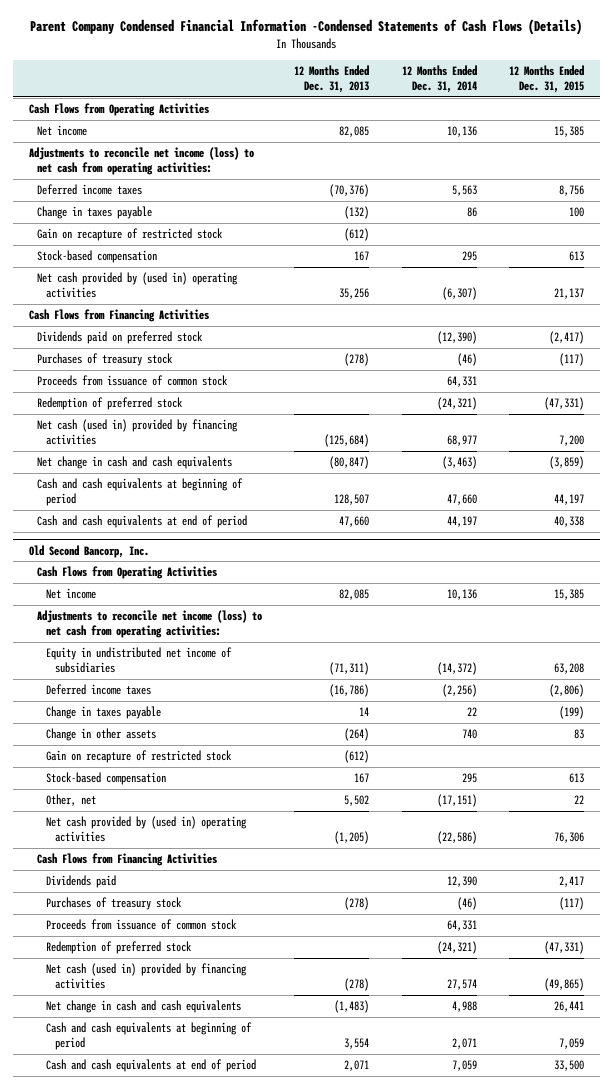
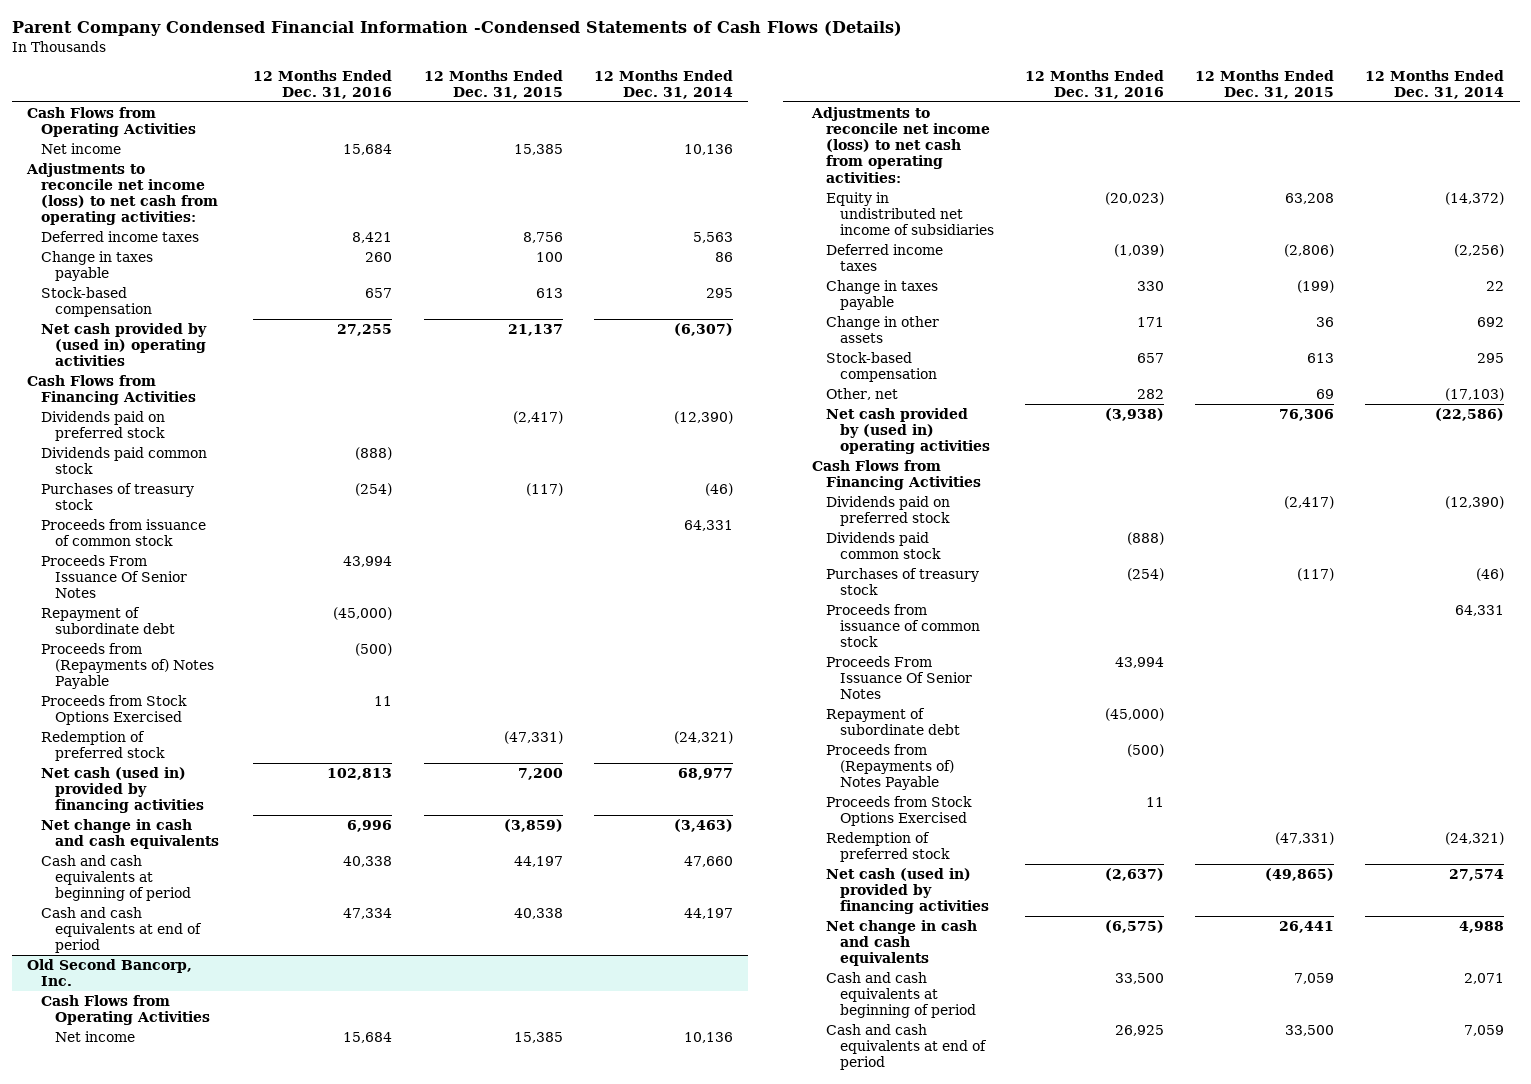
- | 12 Months Ended Dec. 31, 2013 | 12 Months Ended Dec. 31, 2014 | 12 Months Ended Dec. 31, 2015
+ | 12 Months Ended Dec. 31, 2016 | 12 Months Ended Dec. 31, 2015 | 12 Months Ended Dec. 31, 2014
- Gain on recapture of restricted stock | (612) | |
+ Dividends paid common stock | (888) | |
+ Proceeds From Issuance Of Senior Notes | 43,994 | |
+ Repayment of subordinate debt | (45,000) | |
+ Proceeds from (Repayments of) Notes Payable | (500) | |
+ Proceeds from Stock Options Exercised | 11 | |
@ Old Second Bancorp, Inc.
- Change in other assets | (264) | 740 | 83
- Gain on recapture of restricted stock | (612) | |
+ Change in other assets | 171 | 36 | 692
- Other, net | 5,502 | (17,151) | 22
+ Other, net | 282 | 69 | (17,103)
- Dividends paid | | 12,390 | 2,417
+ Dividends paid on preferred stock | | (2,417) | (12,390)
+ Dividends paid common stock | (888) | |
+ Proceeds From Issuance Of Senior Notes | 43,994 | |
+ Repayment of subordinate debt | (45,000) | |
+ Proceeds from (Repayments of) Notes Payable | (500) | |
+ Proceeds from Stock Options Exercised | 11 | |

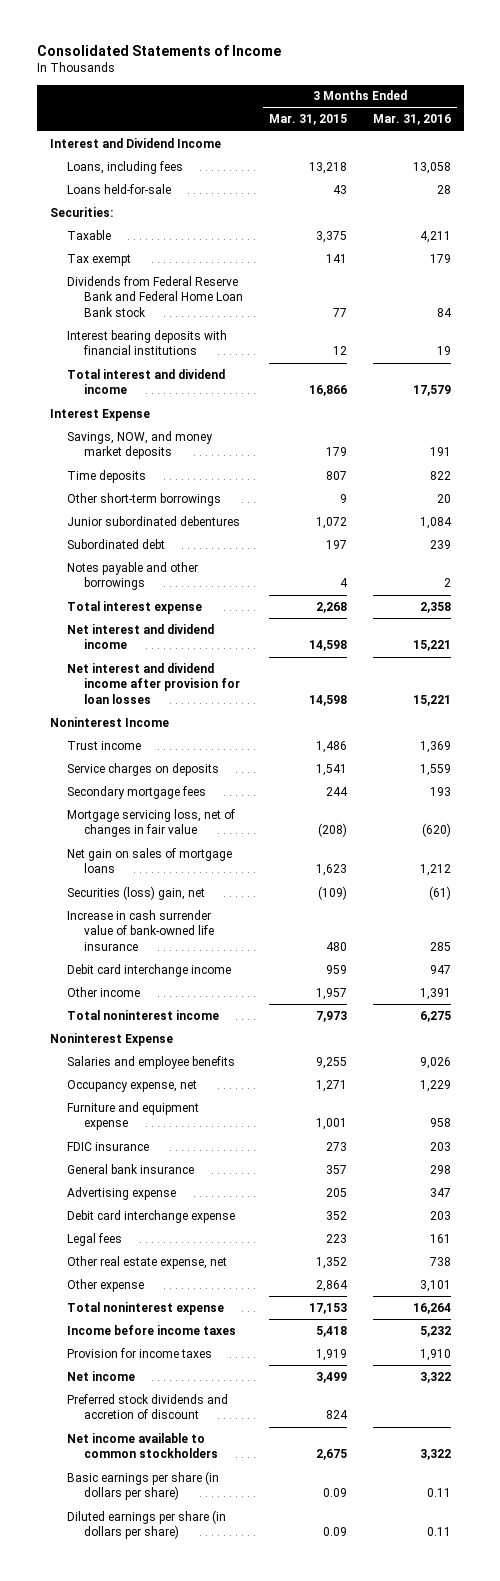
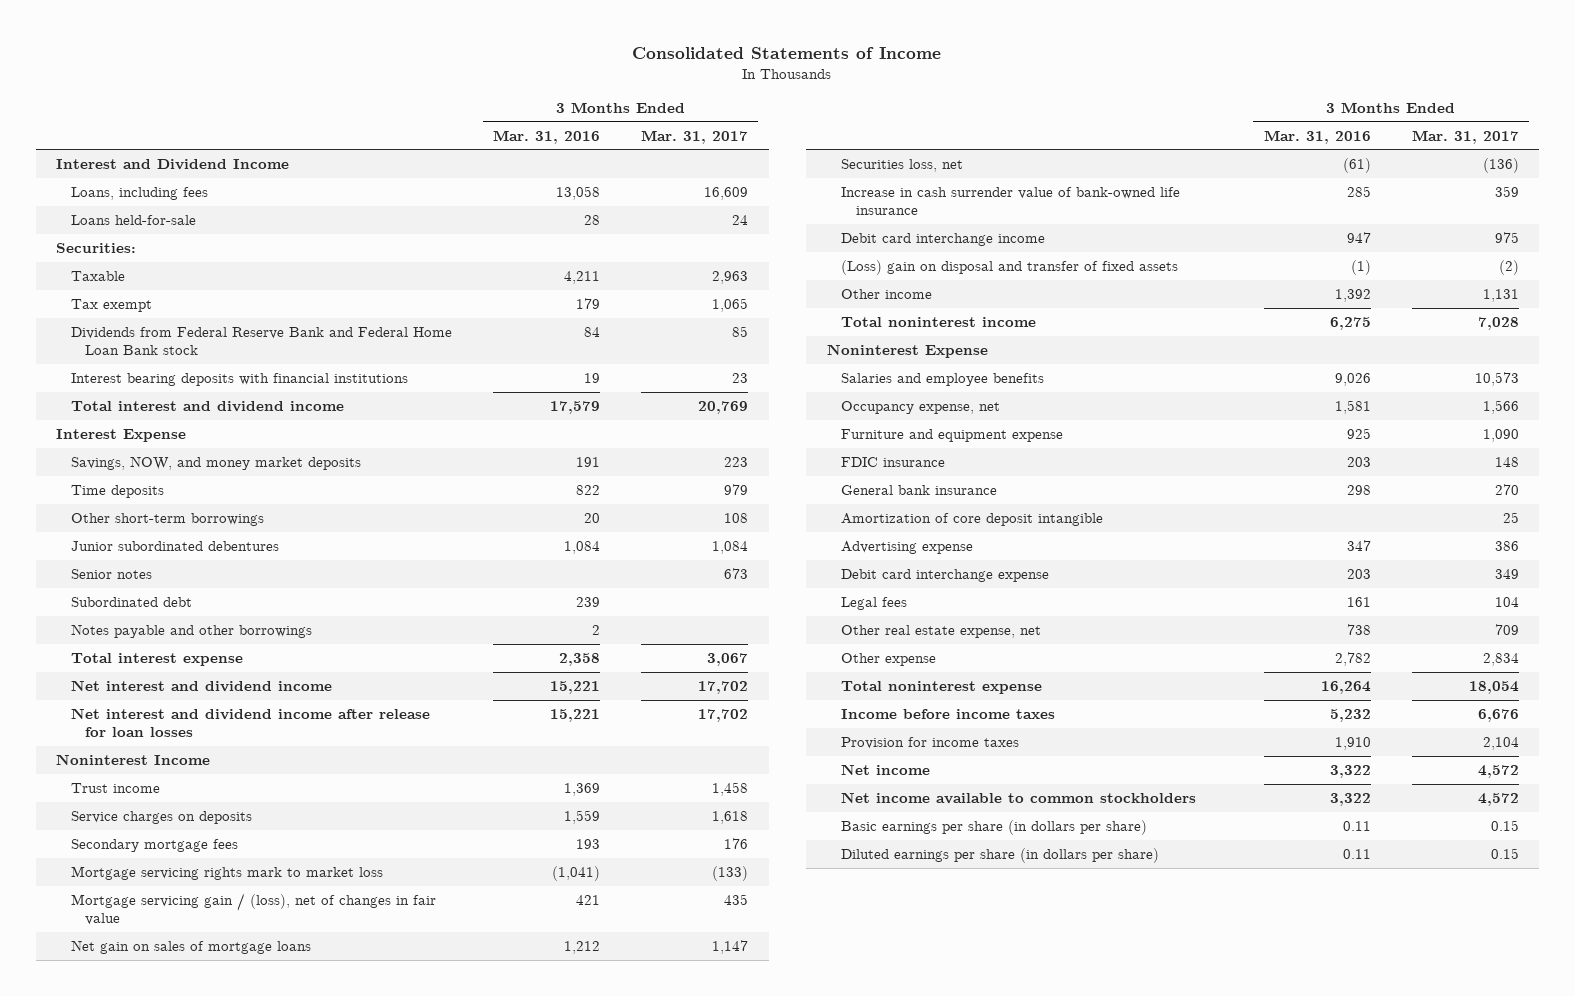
- | 3 Months Ended Mar. 31, 2015 | 3 Months Ended Mar. 31, 2016
+ | 3 Months Ended Mar. 31, 2016 | 3 Months Ended Mar. 31, 2017
+ Senior notes | | 673
- Net interest and dividend income after provision for loan losses | 14,598 | 15,221
+ Net interest and dividend income after release for loan losses | 15,221 | 17,702
- Mortgage servicing loss, net of changes in fair value | (208) | (620)
+ Mortgage servicing rights mark to market loss | (1,041) | (133)
+ Mortgage servicing gain / (loss), net of changes in fair value | 421 | 435
- Securities (loss) gain, net | (109) | (61)
+ Securities loss, net | (61) | (136)
- Other income | 1,957 | 1,391
+ (Loss) gain on disposal and transfer of fixed assets | (1) | (2)
+ Other income | 1,392 | 1,131
- Occupancy expense, net | 1,271 | 1,229
- Furniture and equipment expense | 1,001 | 958
+ Occupancy expense, net | 1,581 | 1,566
+ Furniture and equipment expense | 925 | 1,090
+ Amortization of core deposit intangible | | 25
- Other expense | 2,864 | 3,101
+ Other expense | 2,782 | 2,834
- Preferred stock dividends and accretion of discount | 824 |

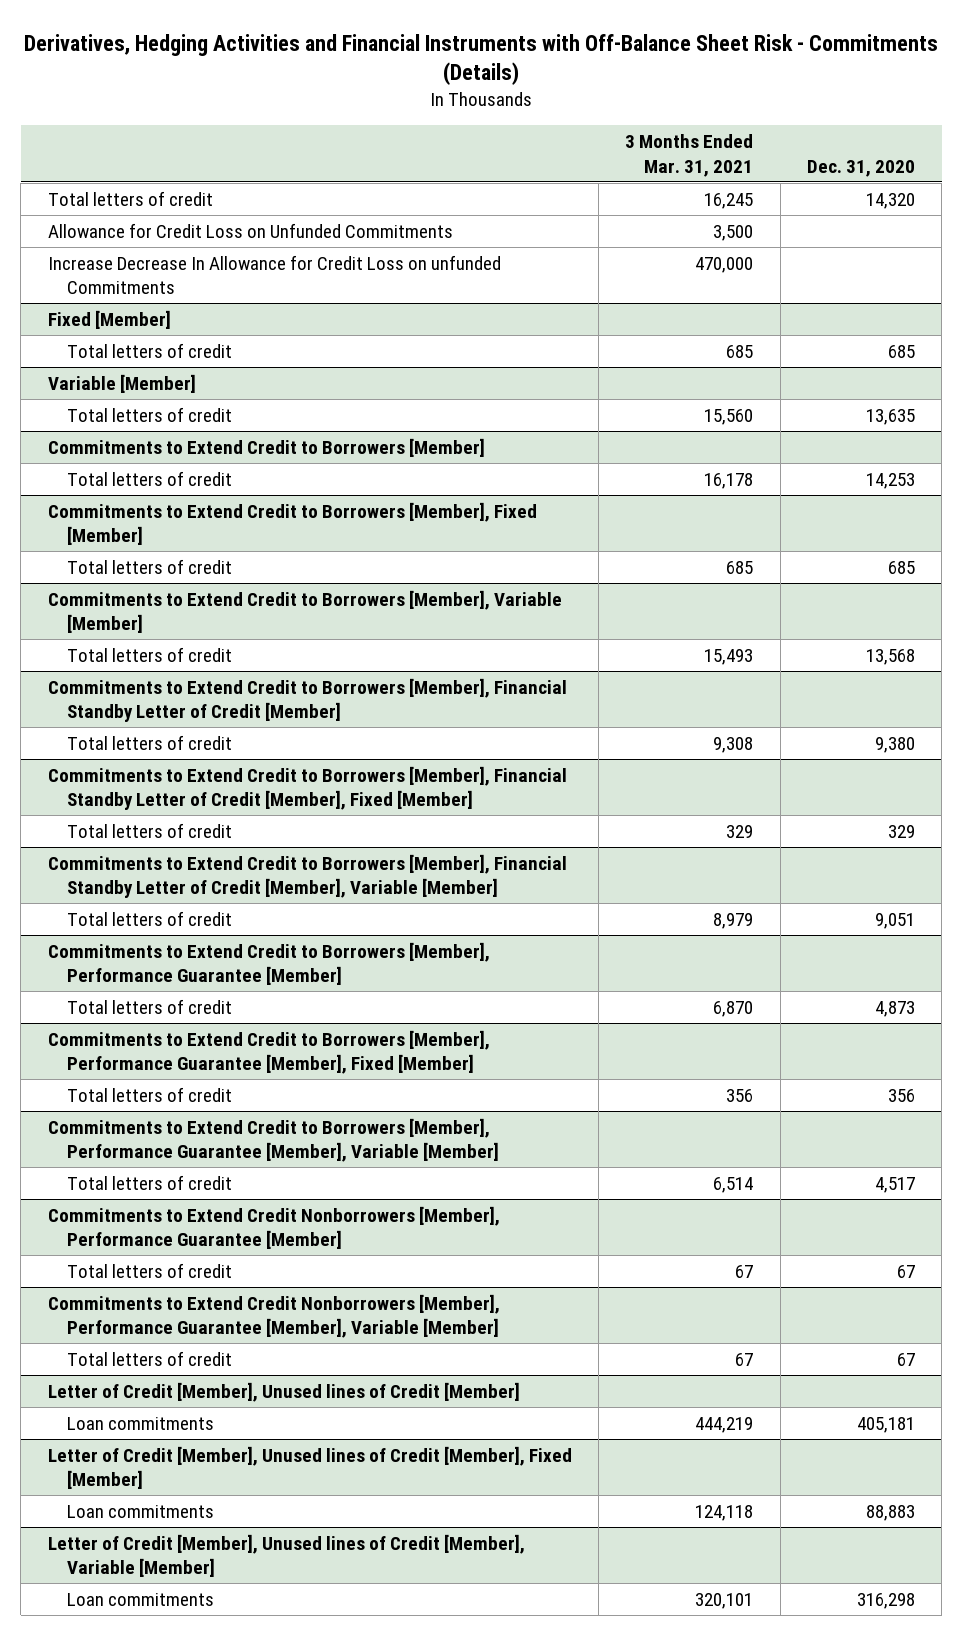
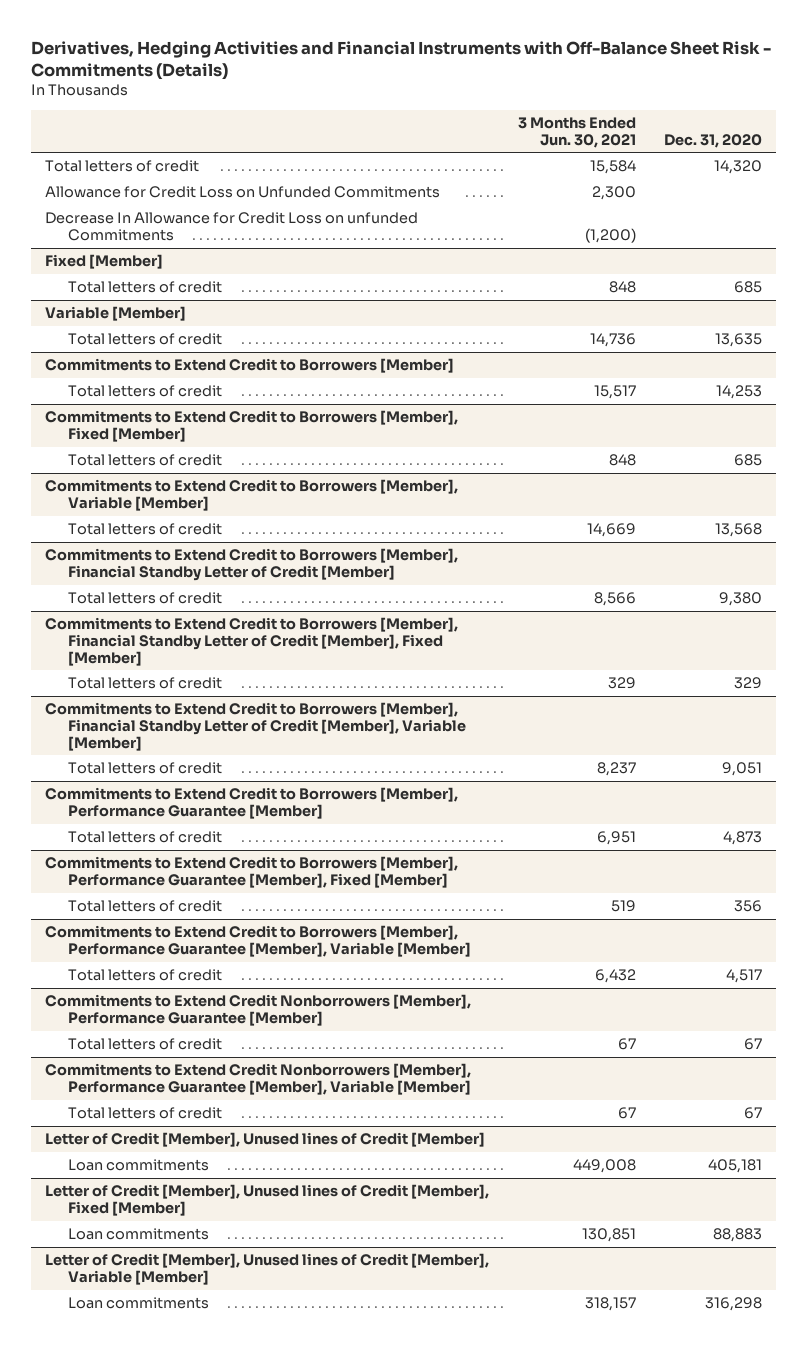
- | 3 Months Ended Mar. 31, 2021 | Dec. 31, 2020
+ | 3 Months Ended Jun. 30, 2021 | Dec. 31, 2020
- Increase Decrease In Allowance for Credit Loss on unfunded Commitments | 470,000 |
+ Decrease In Allowance for Credit Loss on unfunded Commitments | (1,200) |

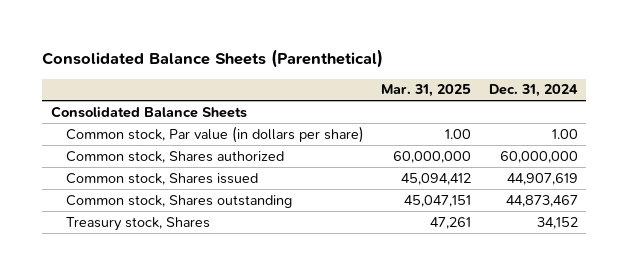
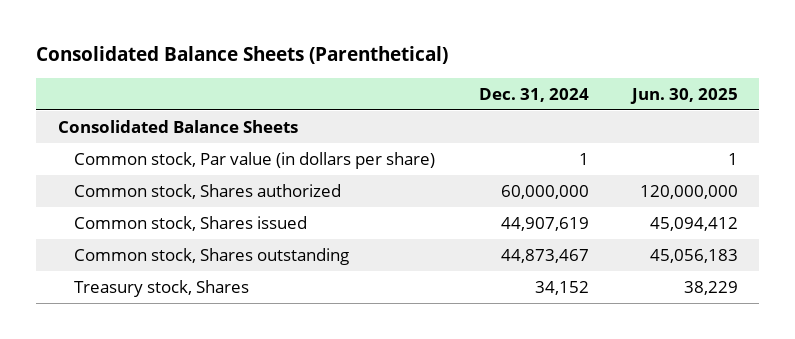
- | Mar. 31, 2025 | Dec. 31, 2024
+ | Dec. 31, 2024 | Jun. 30, 2025
- Common stock, Par value (in dollars per share) | 1.00 | 1.00
+ Common stock, Par value (in dollars per share) | 1 | 1

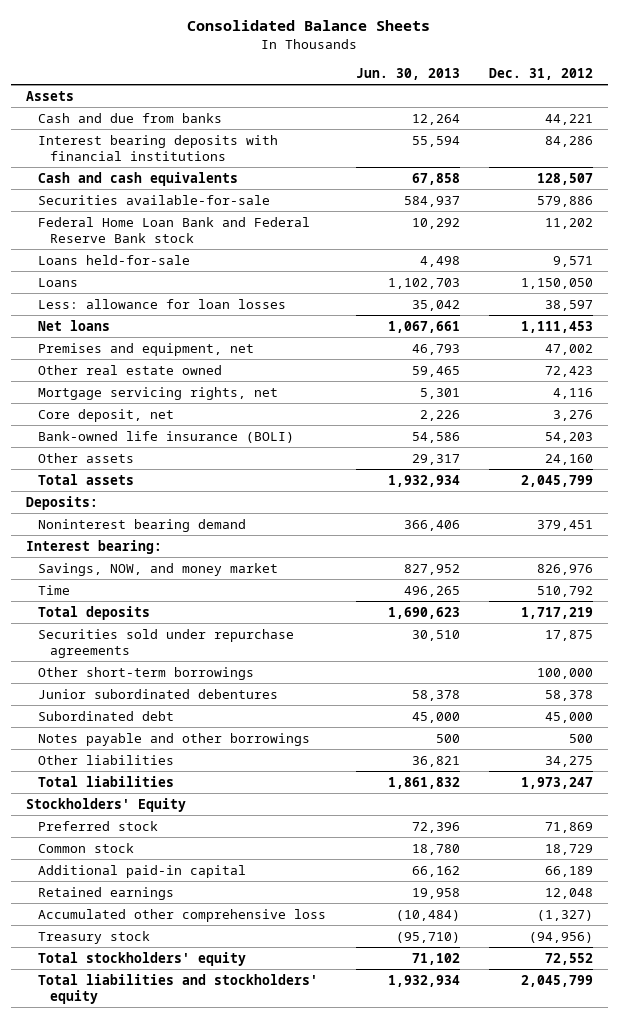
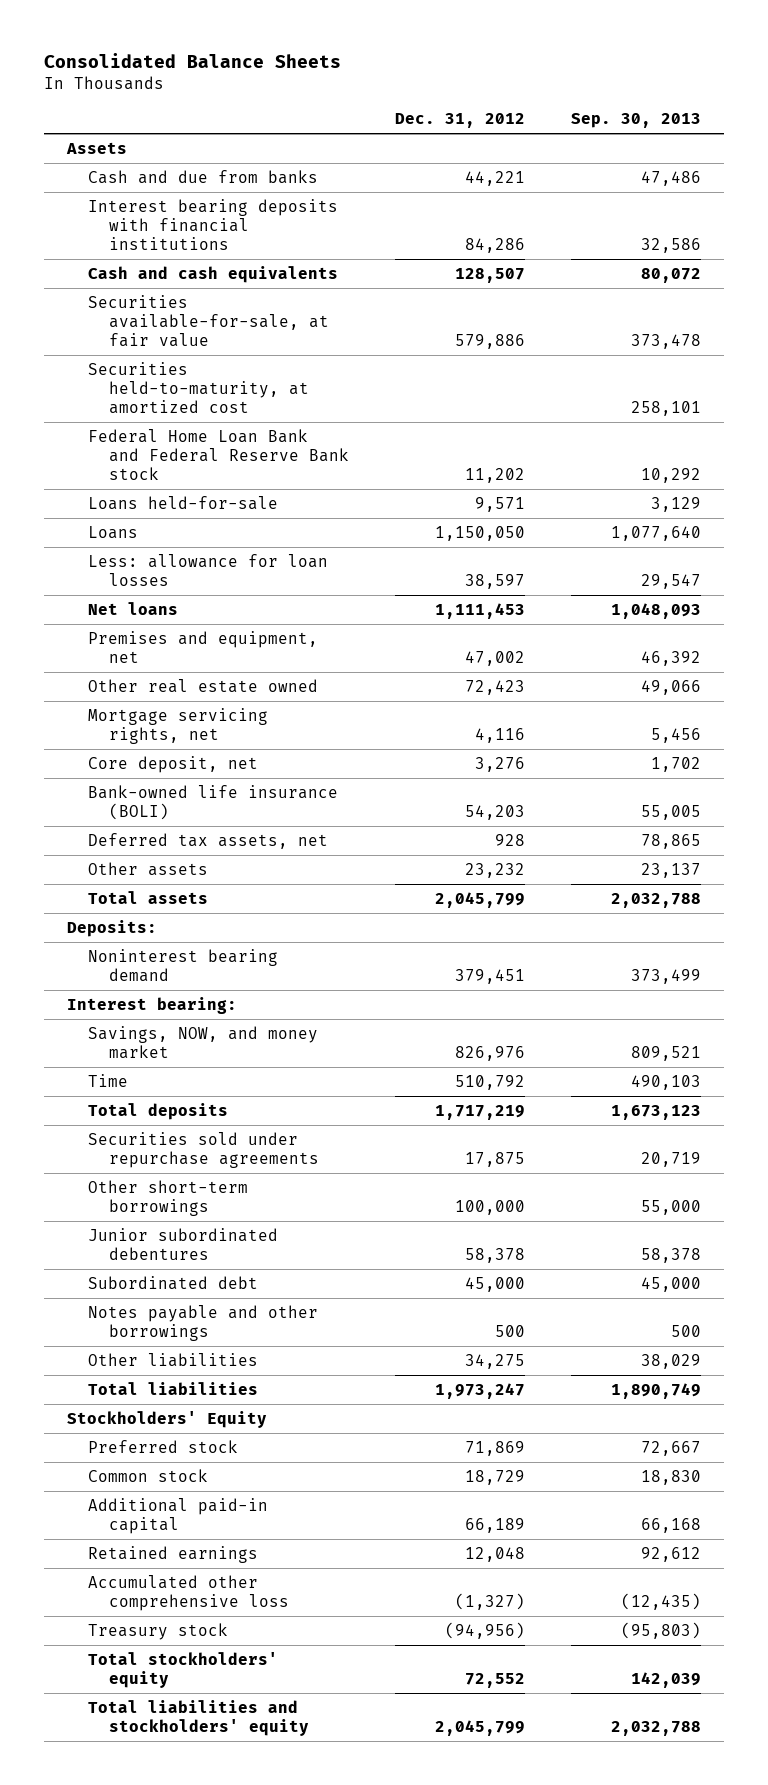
- | Jun. 30, 2013 | Dec. 31, 2012
+ | Dec. 31, 2012 | Sep. 30, 2013
- Securities available-for-sale | 584,937 | 579,886
+ Securities available-for-sale, at fair value | 579,886 | 373,478
+ Securities held-to-maturity, at amortized cost | | 258,101
- Other assets | 29,317 | 24,160
+ Deferred tax assets, net | 928 | 78,865
+ Other assets | 23,232 | 23,137

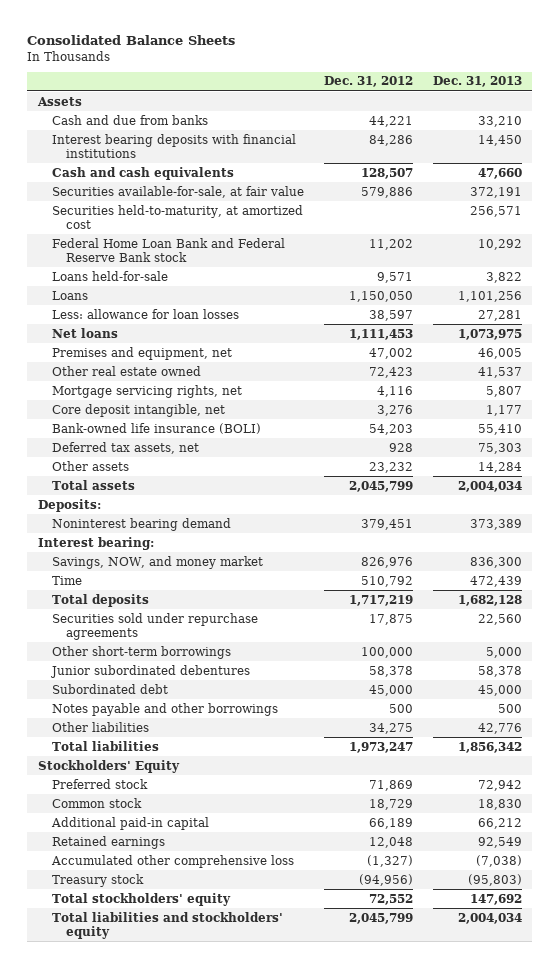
- | Dec. 31, 2012 | Sep. 30, 2013
+ | Dec. 31, 2012 | Dec. 31, 2013
- Core deposit, net | 3,276 | 1,702
+ Core deposit intangible, net | 3,276 | 1,177

